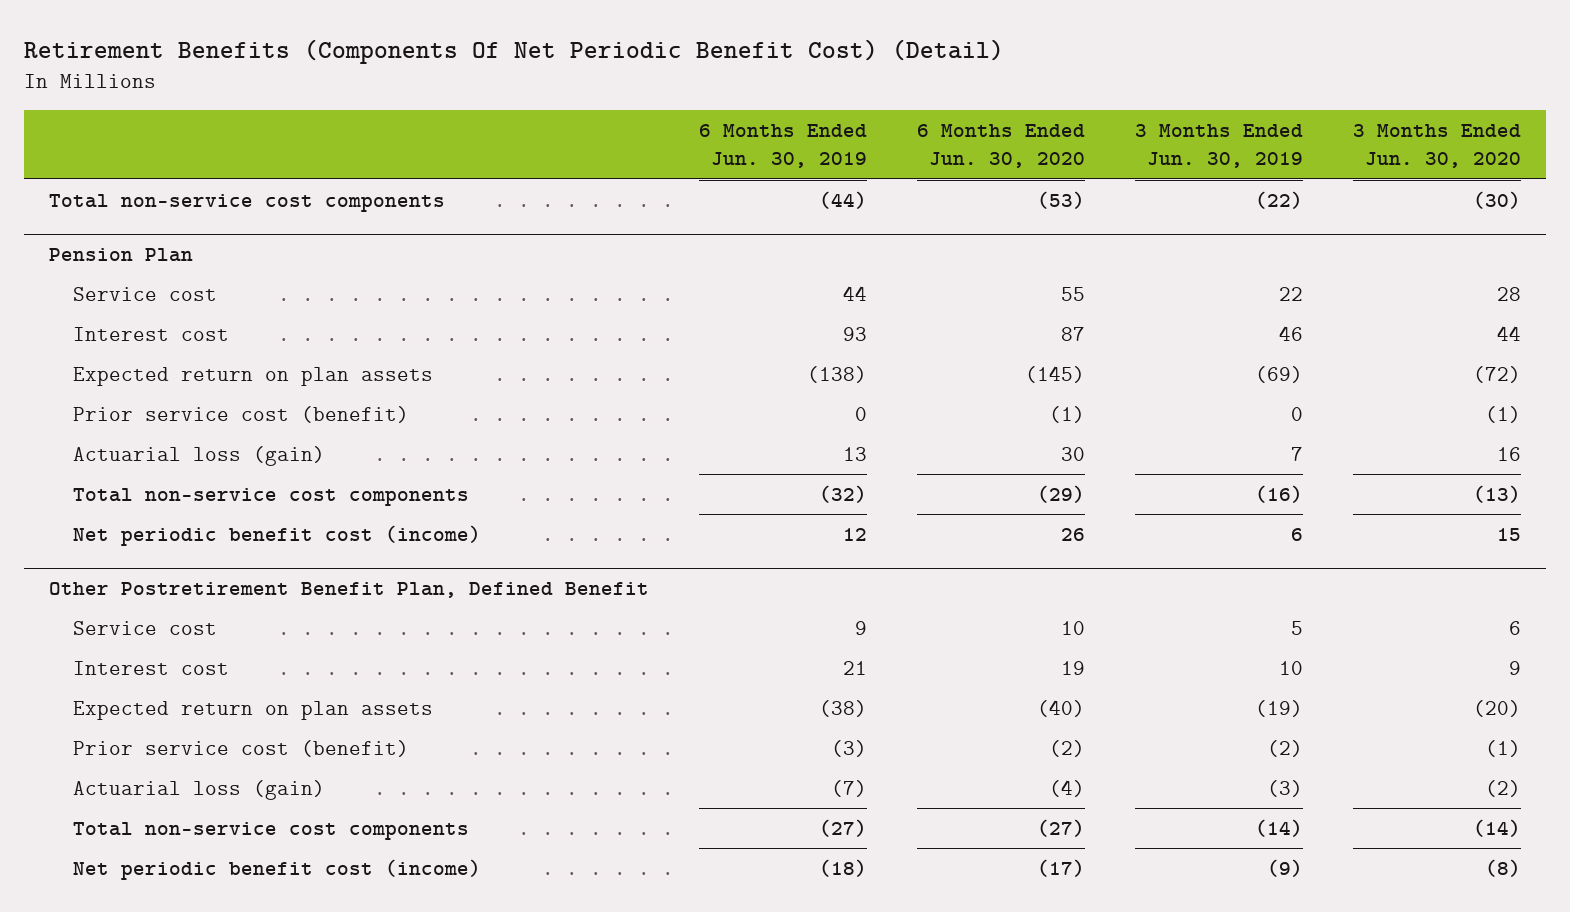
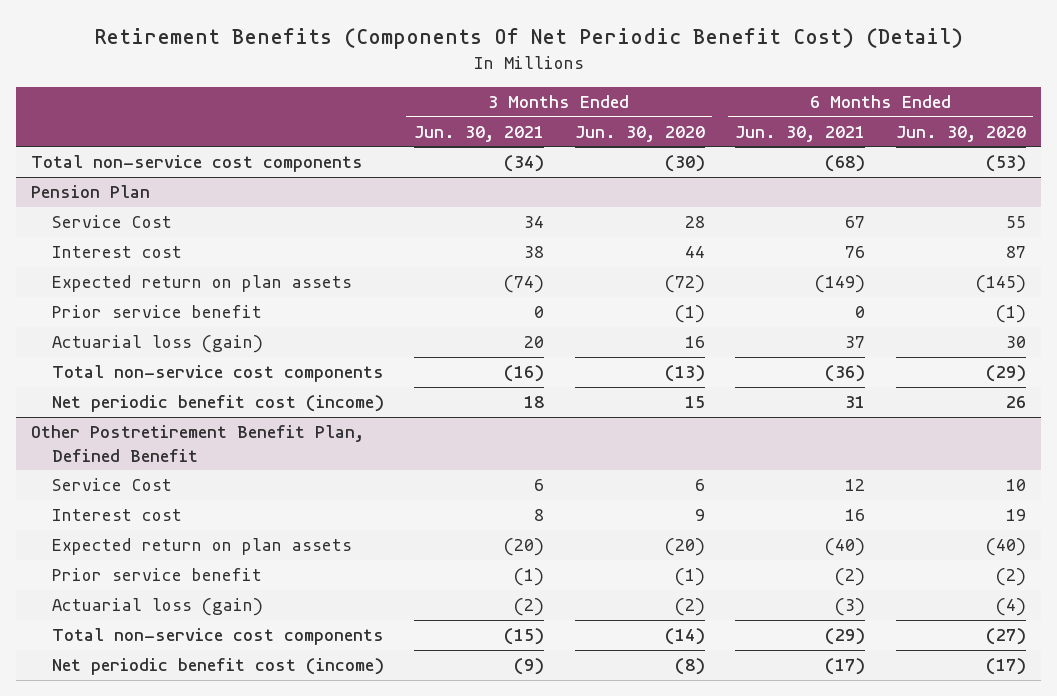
- | 6 Months Ended Jun. 30, 2019 | 6 Months Ended Jun. 30, 2020 | 3 Months Ended Jun. 30, 2019 | 3 Months Ended Jun. 30, 2020
+ | 3 Months Ended Jun. 30, 2021 | 3 Months Ended Jun. 30, 2020 | 6 Months Ended Jun. 30, 2021 | 6 Months Ended Jun. 30, 2020
@ Pension Plan
- Service cost | 44 | 55 | 22 | 28
+ Service Cost | 34 | 28 | 67 | 55
- Prior service cost (benefit) | 0 | (1) | 0 | (1)
+ Prior service benefit | 0 | (1) | 0 | (1)
@ Other Postretirement Benefit Plan, Defined Benefit
- Service cost | 9 | 10 | 5 | 6
+ Service Cost | 6 | 6 | 12 | 10
- Prior service cost (benefit) | (3) | (2) | (2) | (1)
+ Prior service benefit | (1) | (1) | (2) | (2)

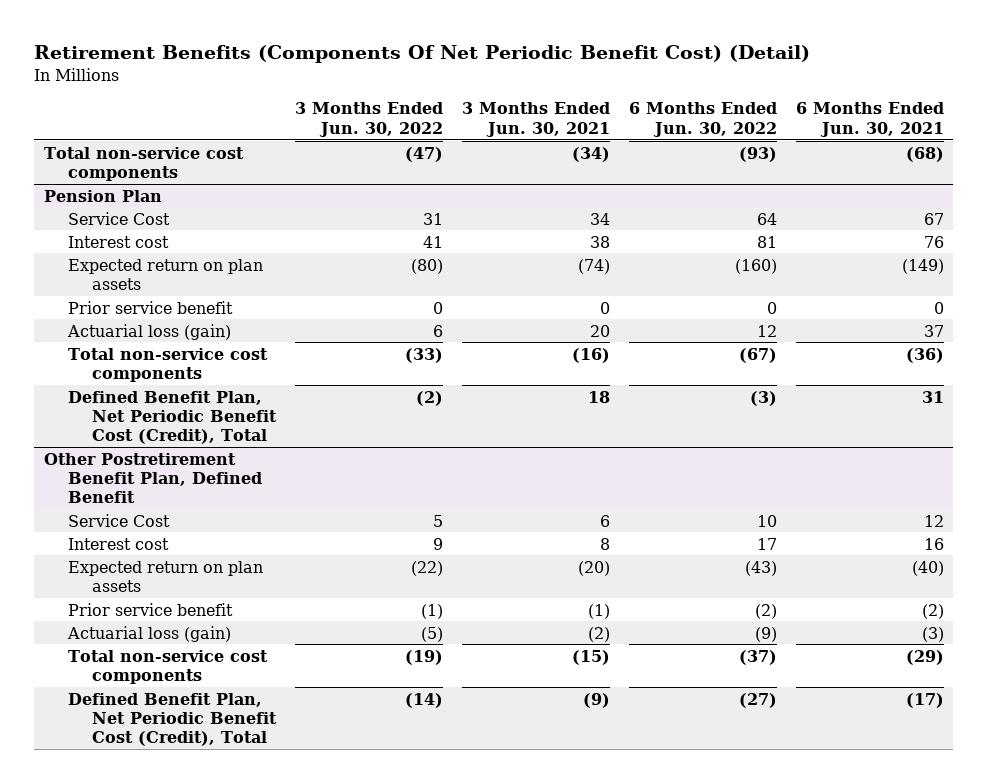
- | 3 Months Ended Jun. 30, 2021 | 3 Months Ended Jun. 30, 2020 | 6 Months Ended Jun. 30, 2021 | 6 Months Ended Jun. 30, 2020
+ | 3 Months Ended Jun. 30, 2022 | 3 Months Ended Jun. 30, 2021 | 6 Months Ended Jun. 30, 2022 | 6 Months Ended Jun. 30, 2021
@ Pension Plan
- Net periodic benefit cost (income) | 18 | 15 | 31 | 26
+ Defined Benefit Plan, Net Periodic Benefit Cost (Credit), Total | (2) | 18 | (3) | 31
@ Other Postretirement Benefit Plan, Defined Benefit
- Net periodic benefit cost (income) | (9) | (8) | (17) | (17)
+ Defined Benefit Plan, Net Periodic Benefit Cost (Credit), Total | (14) | (9) | (27) | (17)

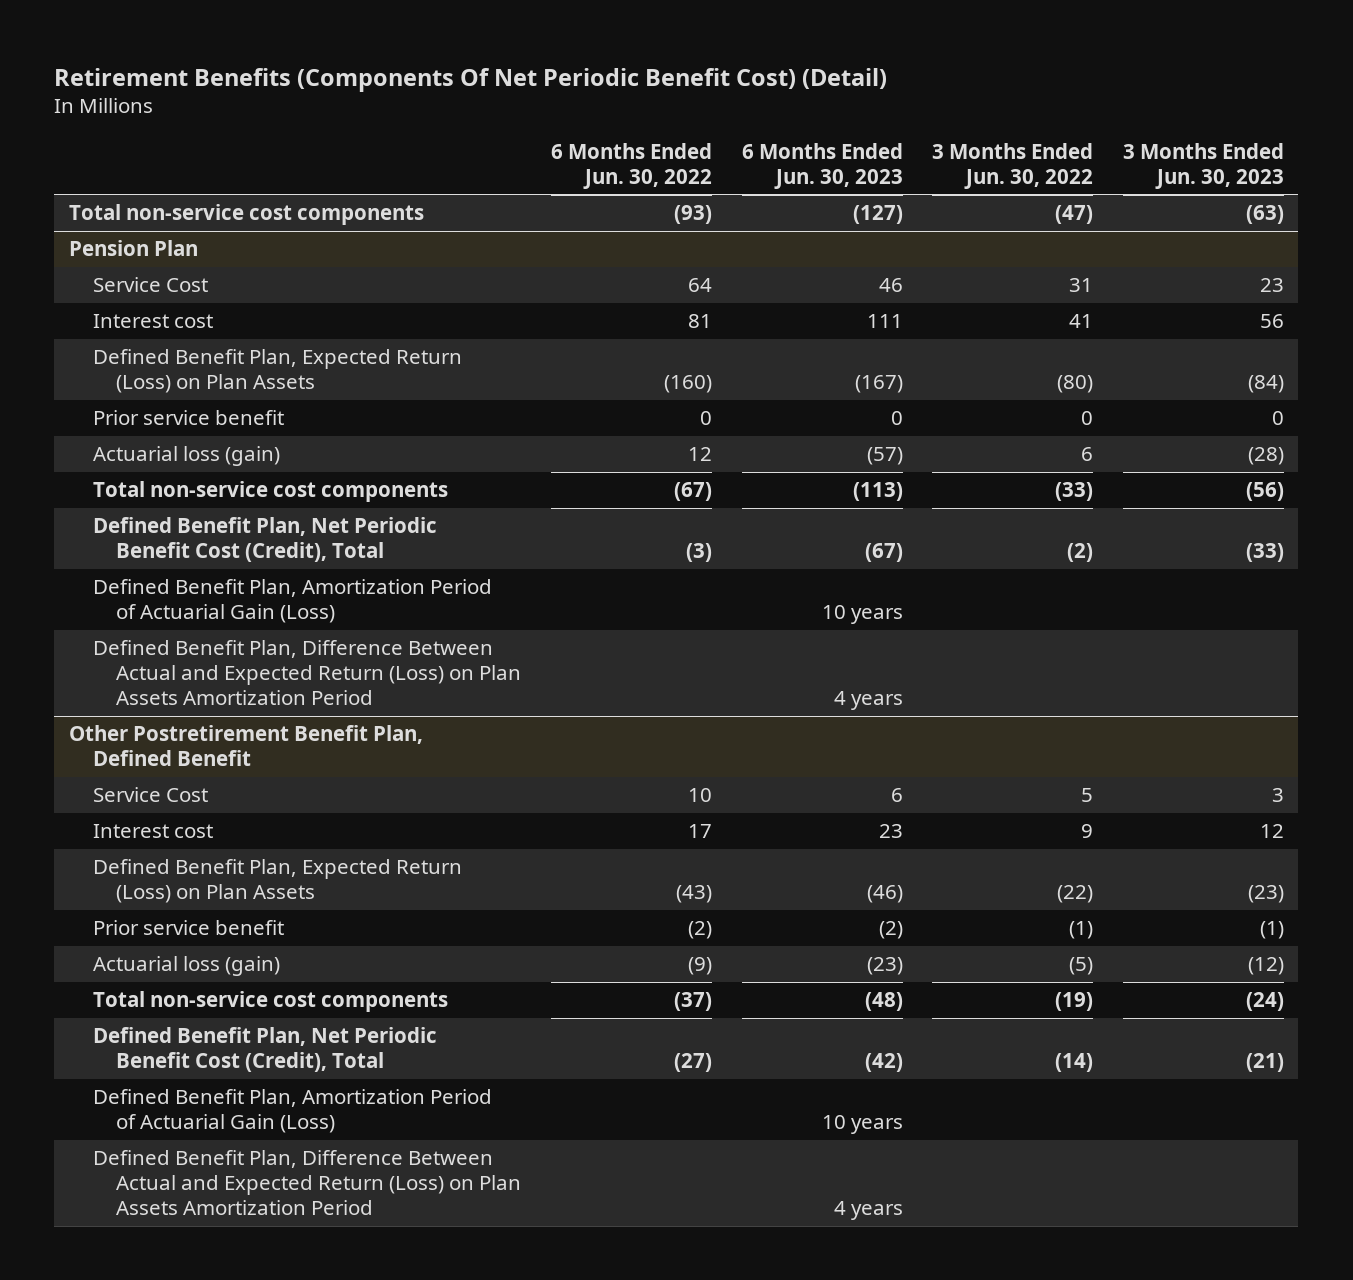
- | 3 Months Ended Jun. 30, 2022 | 3 Months Ended Jun. 30, 2021 | 6 Months Ended Jun. 30, 2022 | 6 Months Ended Jun. 30, 2021
+ | 6 Months Ended Jun. 30, 2022 | 6 Months Ended Jun. 30, 2023 | 3 Months Ended Jun. 30, 2022 | 3 Months Ended Jun. 30, 2023
@ Pension Plan
- Expected return on plan assets | (80) | (74) | (160) | (149)
+ Defined Benefit Plan, Expected Return (Loss) on Plan Assets | (160) | (167) | (80) | (84)
+ Defined Benefit Plan, Amortization Period of Actuarial Gain (Loss) | | 10 years | |
+ Defined Benefit Plan, Difference Between Actual and Expected Return (Loss) on Plan Assets Amortization Period | | 4 years | |
@ Other Postretirement Benefit Plan, Defined Benefit
- Expected return on plan assets | (22) | (20) | (43) | (40)
+ Defined Benefit Plan, Expected Return (Loss) on Plan Assets | (43) | (46) | (22) | (23)
+ Defined Benefit Plan, Amortization Period of Actuarial Gain (Loss) | | 10 years | |
+ Defined Benefit Plan, Difference Between Actual and Expected Return (Loss) on Plan Assets Amortization Period | | 4 years | |

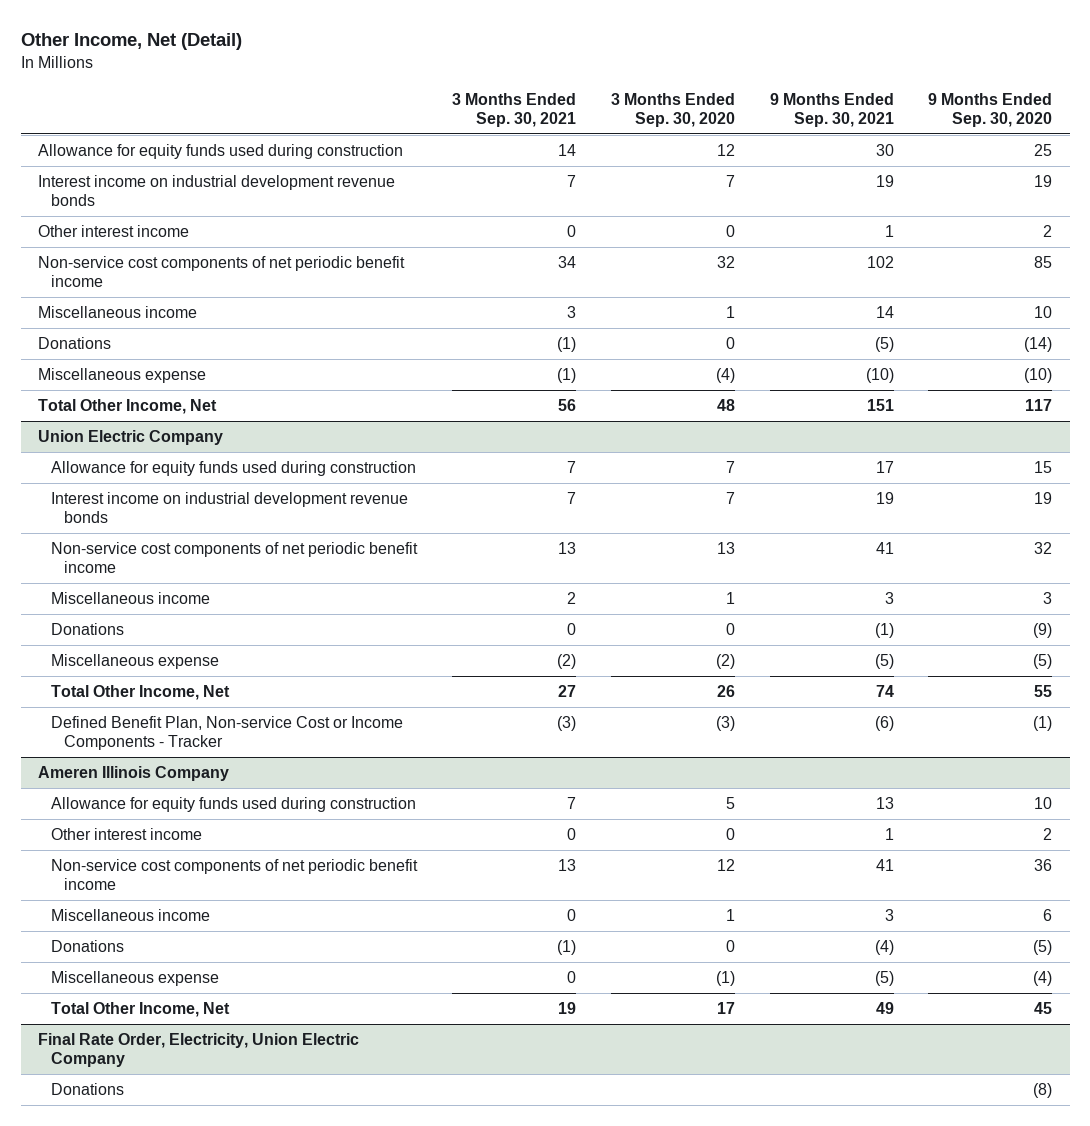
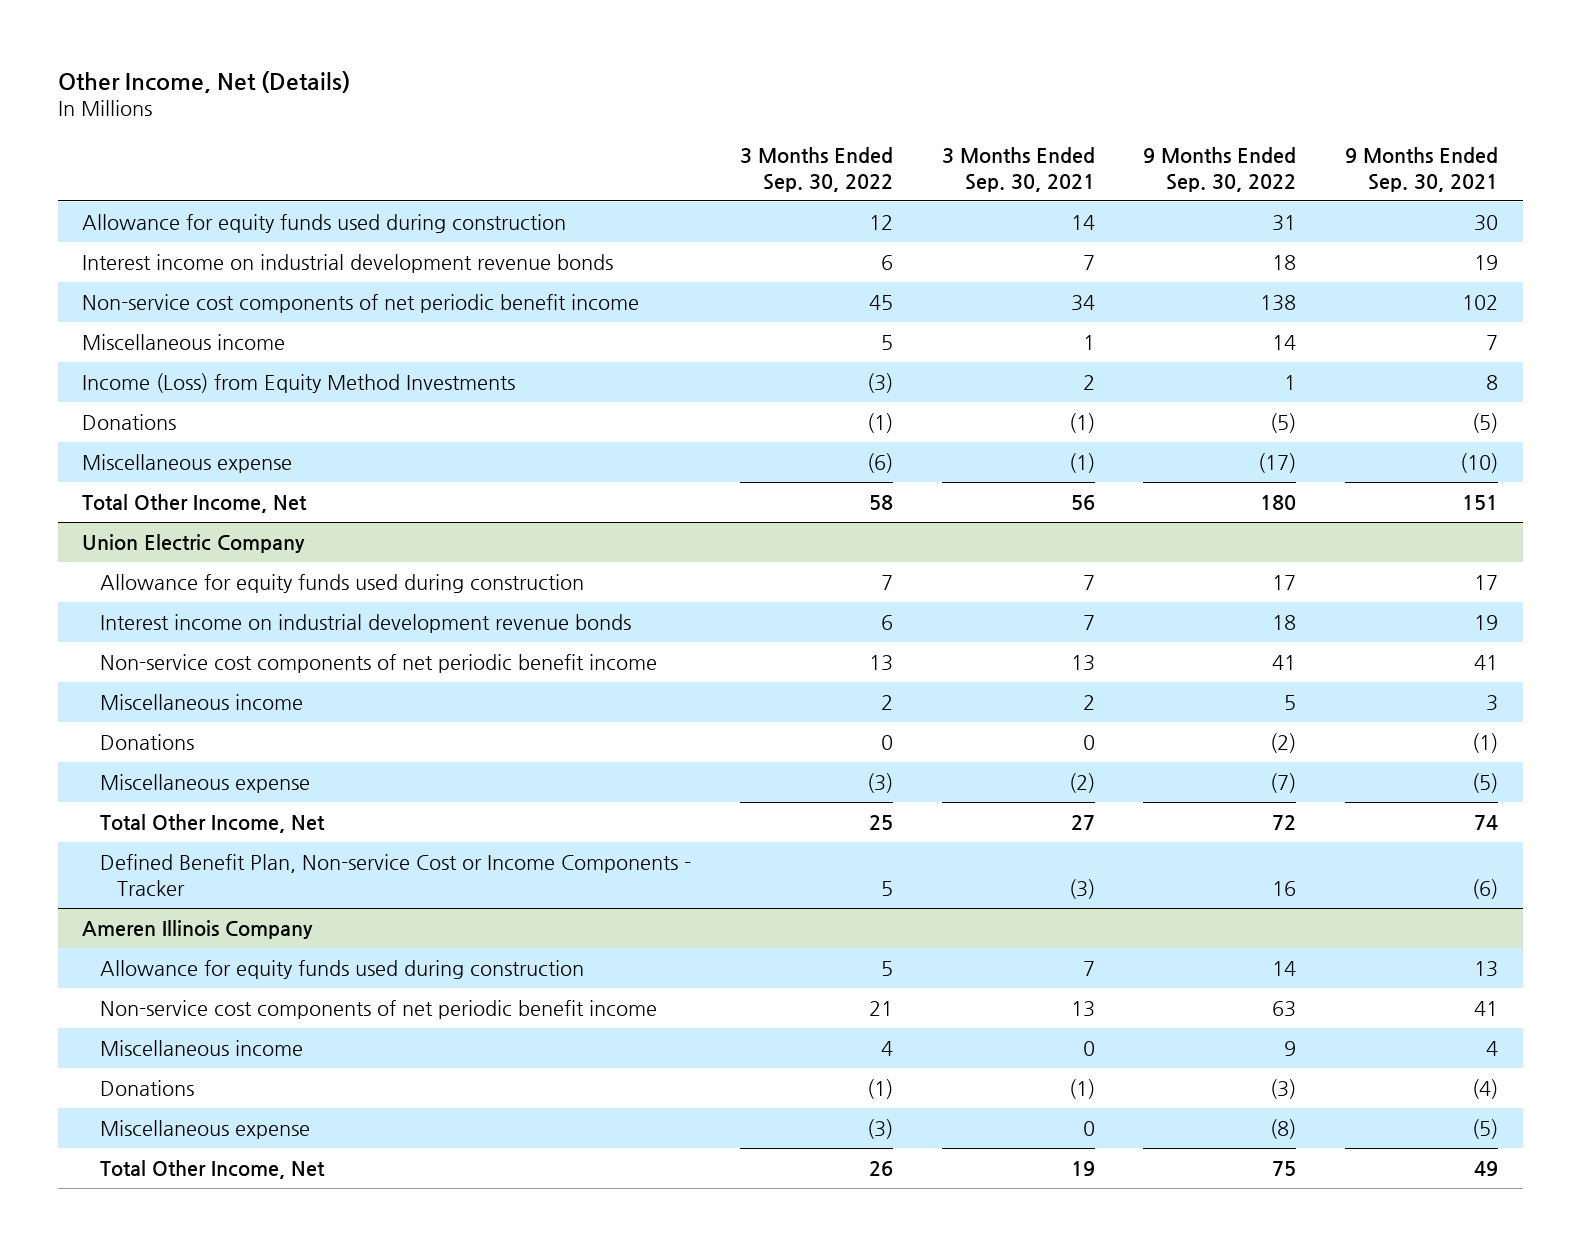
- Other Income, Net (Detail)
+ Other Income, Net (Details)
- | 3 Months Ended Sep. 30, 2021 | 3 Months Ended Sep. 30, 2020 | 9 Months Ended Sep. 30, 2021 | 9 Months Ended Sep. 30, 2020
+ | 3 Months Ended Sep. 30, 2022 | 3 Months Ended Sep. 30, 2021 | 9 Months Ended Sep. 30, 2022 | 9 Months Ended Sep. 30, 2021
- Other interest income | 0 | 0 | 1 | 2
- Miscellaneous income | 3 | 1 | 14 | 10
+ Miscellaneous income | 5 | 1 | 14 | 7
+ Income (Loss) from Equity Method Investments | (3) | 2 | 1 | 8
@ Ameren Illinois Company
- Other interest income | 0 | 0 | 1 | 2
- Miscellaneous income | 0 | 1 | 3 | 6
+ Miscellaneous income | 4 | 0 | 9 | 4
- Final Rate Order, Electricity, Union Electric Company
- Donations | | | | (8)

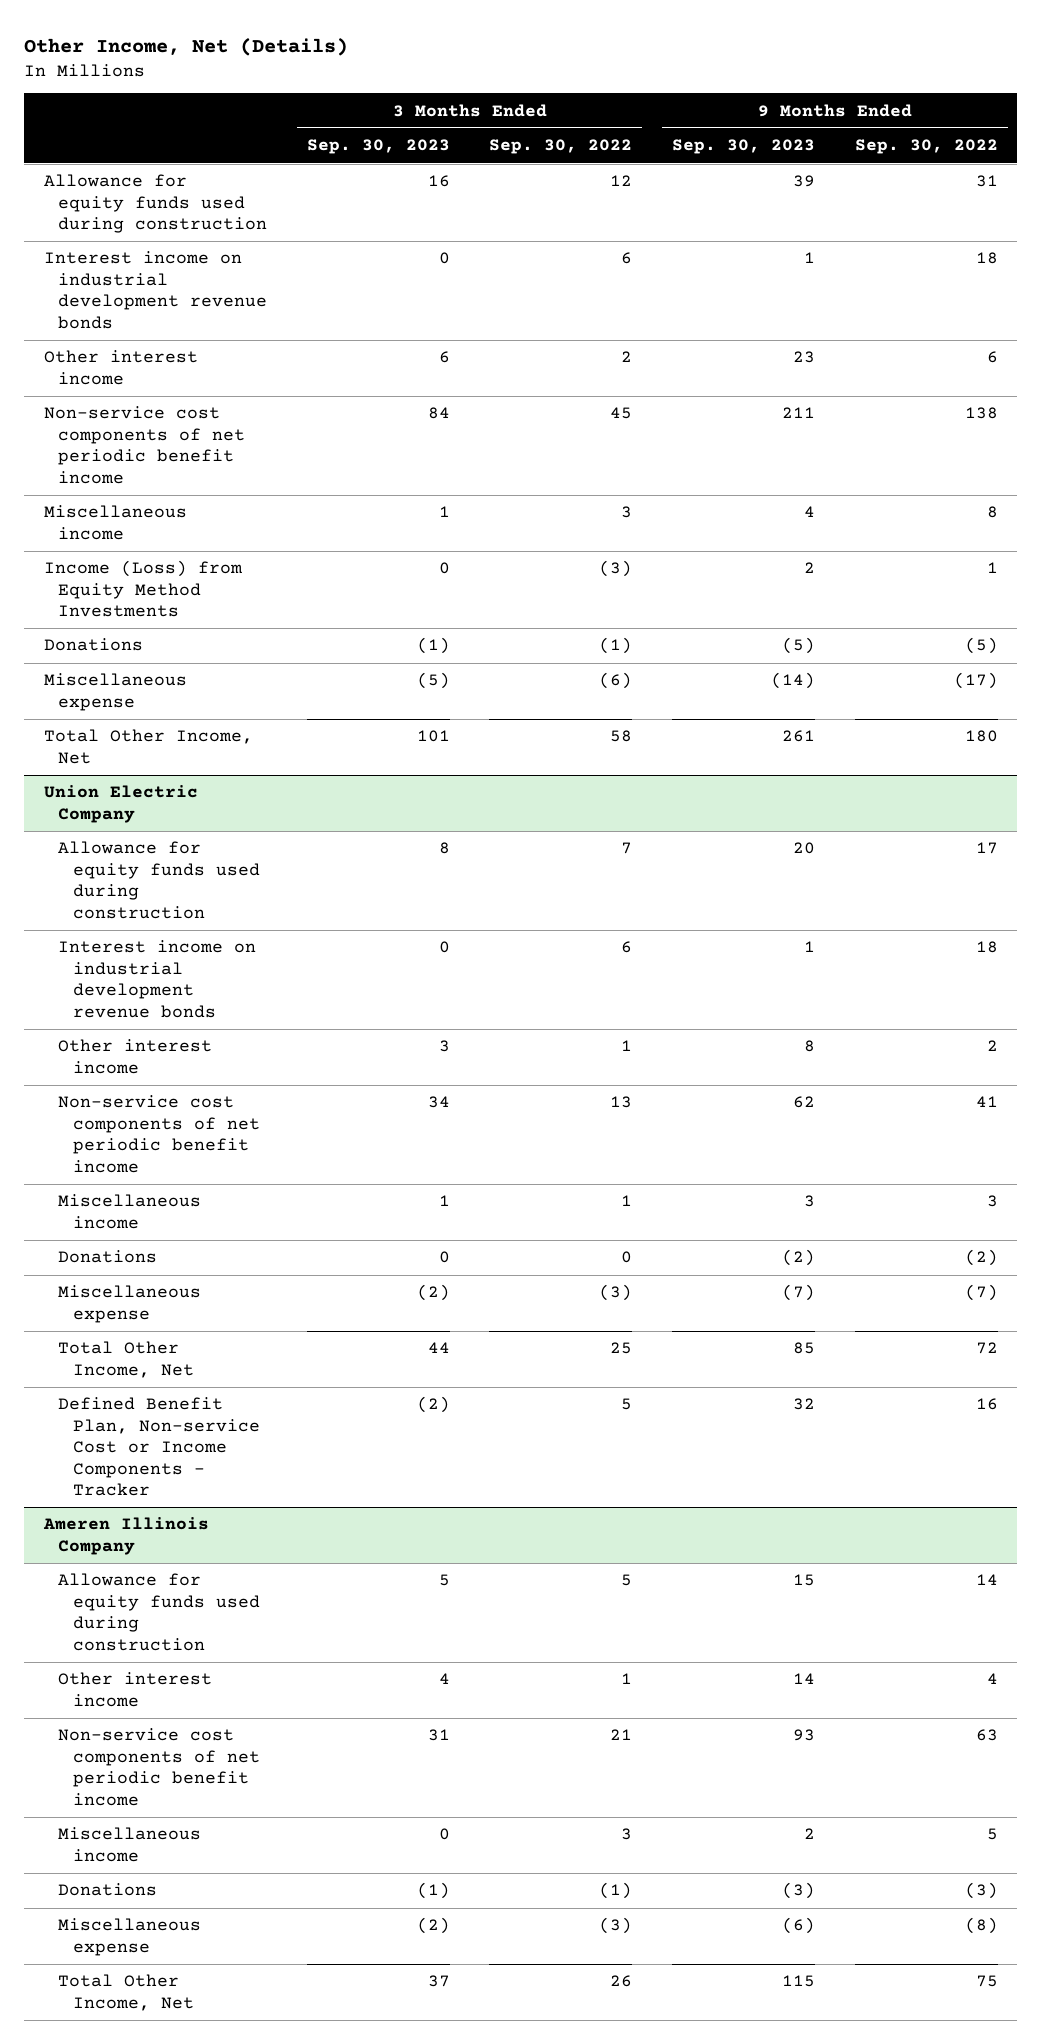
- | 3 Months Ended Sep. 30, 2022 | 3 Months Ended Sep. 30, 2021 | 9 Months Ended Sep. 30, 2022 | 9 Months Ended Sep. 30, 2021
+ | 3 Months Ended Sep. 30, 2023 | 3 Months Ended Sep. 30, 2022 | 9 Months Ended Sep. 30, 2023 | 9 Months Ended Sep. 30, 2022
+ Other interest income | 6 | 2 | 23 | 6
- Miscellaneous income | 5 | 1 | 14 | 7
+ Miscellaneous income | 1 | 3 | 4 | 8
@ Union Electric Company
+ Other interest income | 3 | 1 | 8 | 2
- Miscellaneous income | 2 | 2 | 5 | 3
+ Miscellaneous income | 1 | 1 | 3 | 3
@ Ameren Illinois Company
+ Other interest income | 4 | 1 | 14 | 4
- Miscellaneous income | 4 | 0 | 9 | 4
+ Miscellaneous income | 0 | 3 | 2 | 5

